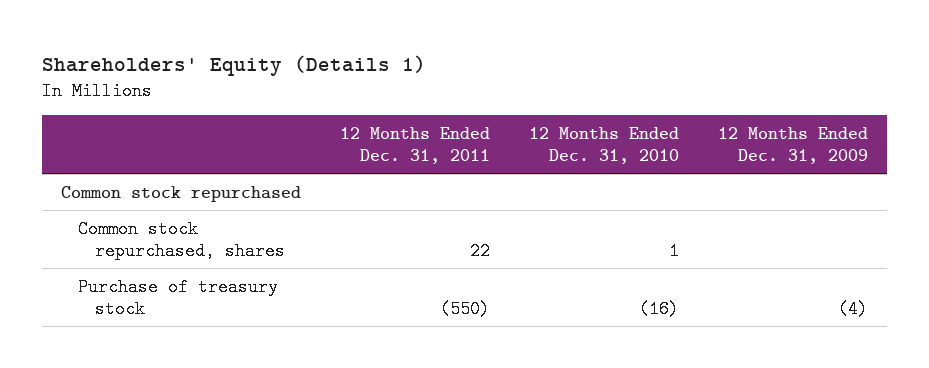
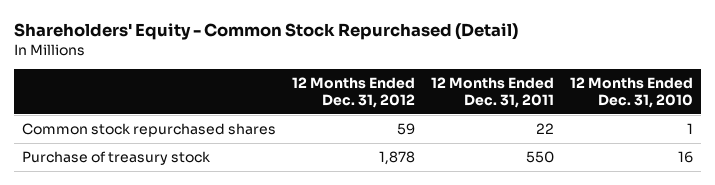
- Shareholders' Equity (Details 1)
+ Shareholders' Equity - Common Stock Repurchased (Detail)
- | 12 Months Ended Dec. 31, 2011 | 12 Months Ended Dec. 31, 2010 | 12 Months Ended Dec. 31, 2009
+ | 12 Months Ended Dec. 31, 2012 | 12 Months Ended Dec. 31, 2011 | 12 Months Ended Dec. 31, 2010
- Common stock repurchased
- Common stock repurchased, shares | 22 | 1 |
- Purchase of treasury stock | (550) | (16) | (4)
+ Common stock repurchased shares | 59 | 22 | 1
+ Purchase of treasury stock | 1,878 | 550 | 16

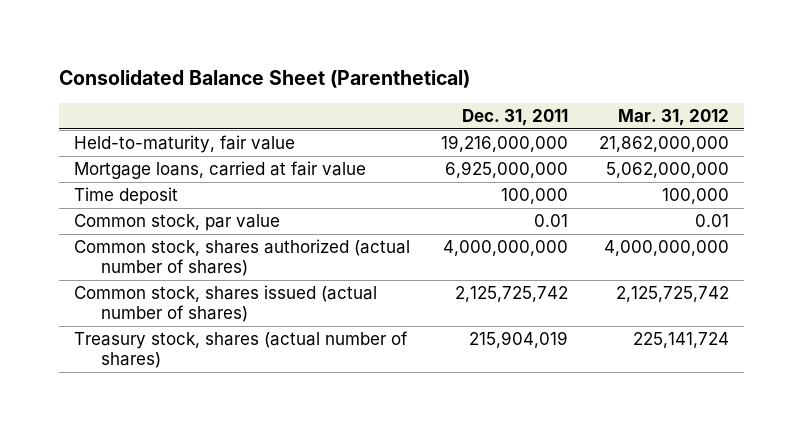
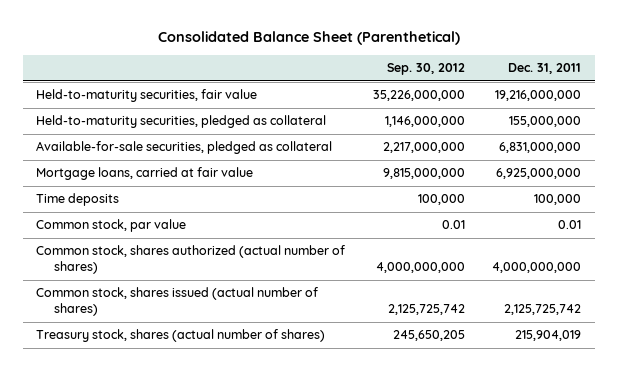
- | Dec. 31, 2011 | Mar. 31, 2012
+ | Sep. 30, 2012 | Dec. 31, 2011
- Held-to-maturity, fair value | 19,216,000,000 | 21,862,000,000
+ Held-to-maturity securities, fair value | 35,226,000,000 | 19,216,000,000
+ Held-to-maturity securities, pledged as collateral | 1,146,000,000 | 155,000,000
+ Available-for-sale securities, pledged as collateral | 2,217,000,000 | 6,831,000,000
- Time deposit | 100,000 | 100,000
+ Time deposits | 100,000 | 100,000

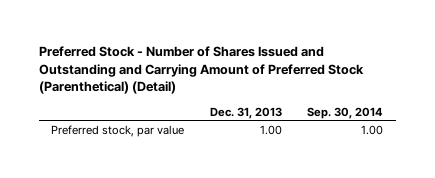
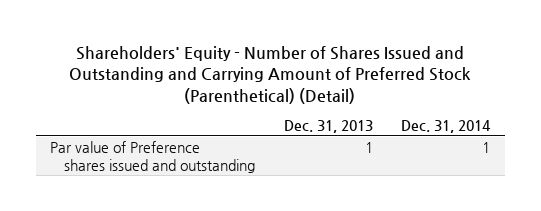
- Preferred Stock - Number of Shares Issued and Outstanding and Carrying Amount of Preferred Stock (Parenthetical) (Detail)
+ Shareholders' Equity - Number of Shares Issued and Outstanding and Carrying Amount of Preferred Stock (Parenthetical) (Detail)
- | Dec. 31, 2013 | Sep. 30, 2014
+ | Dec. 31, 2013 | Dec. 31, 2014
- Preferred stock, par value | 1.00 | 1.00
+ Par value of Preference shares issued and outstanding | 1 | 1

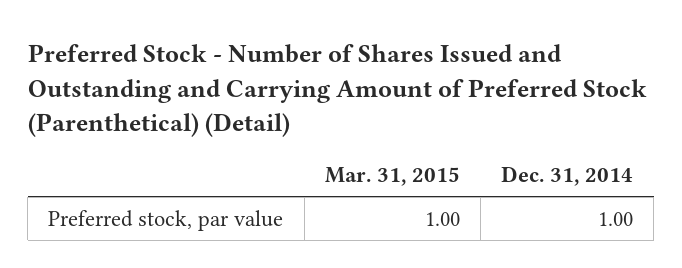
- Shareholders' Equity - Number of Shares Issued and Outstanding and Carrying Amount of Preferred Stock (Parenthetical) (Detail)
+ Preferred Stock - Number of Shares Issued and Outstanding and Carrying Amount of Preferred Stock (Parenthetical) (Detail)
- | Dec. 31, 2013 | Dec. 31, 2014
+ | Mar. 31, 2015 | Dec. 31, 2014
- Par value of Preference shares issued and outstanding | 1 | 1
+ Preferred stock, par value | 1.00 | 1.00

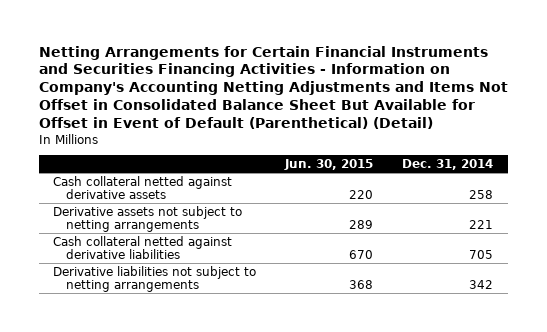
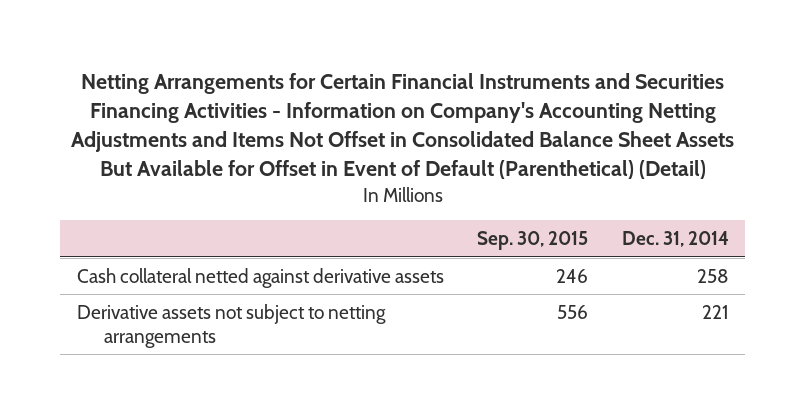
- Netting Arrangements for Certain Financial Instruments and Securities Financing Activities - Information on Company's Accounting Netting Adjustments and Items Not Offset in Consolidated Balance Sheet But Available for Offset in Event of Default (Parenthetical) (Detail)
+ Netting Arrangements for Certain Financial Instruments and Securities Financing Activities - Information on Company's Accounting Netting Adjustments and Items Not Offset in Consolidated Balance Sheet Assets But Available for Offset in Event of Default (Parenthetical) (Detail)
- | Jun. 30, 2015 | Dec. 31, 2014
+ | Sep. 30, 2015 | Dec. 31, 2014
- Cash collateral netted against derivative liabilities | 670 | 705
- Derivative liabilities not subject to netting arrangements | 368 | 342

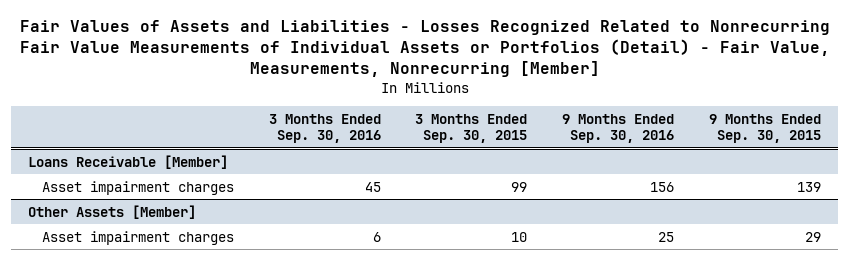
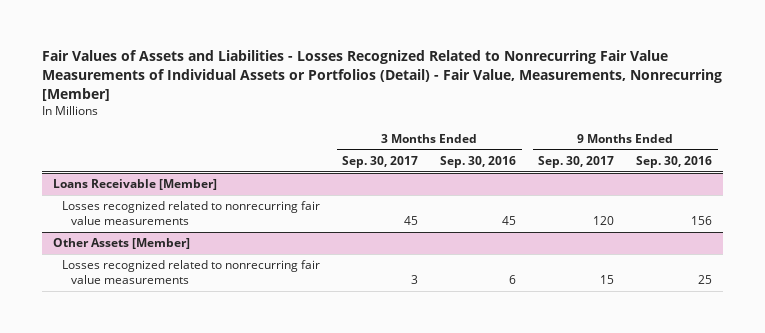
- | 3 Months Ended Sep. 30, 2016 | 3 Months Ended Sep. 30, 2015 | 9 Months Ended Sep. 30, 2016 | 9 Months Ended Sep. 30, 2015
+ | 3 Months Ended Sep. 30, 2017 | 3 Months Ended Sep. 30, 2016 | 9 Months Ended Sep. 30, 2017 | 9 Months Ended Sep. 30, 2016
@ Loans Receivable [Member]
- Asset impairment charges | 45 | 99 | 156 | 139
+ Losses recognized related to nonrecurring fair value measurements | 45 | 45 | 120 | 156
@ Other Assets [Member]
- Asset impairment charges | 6 | 10 | 25 | 29
+ Losses recognized related to nonrecurring fair value measurements | 3 | 6 | 15 | 25

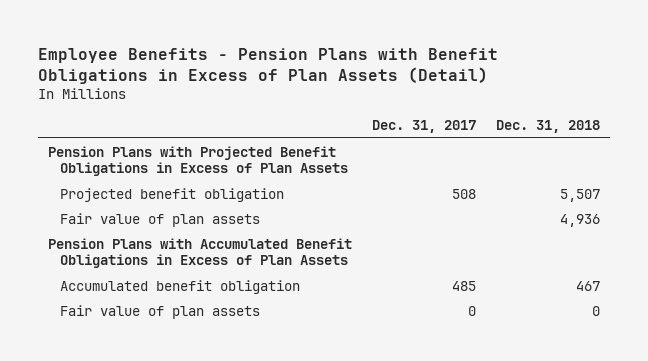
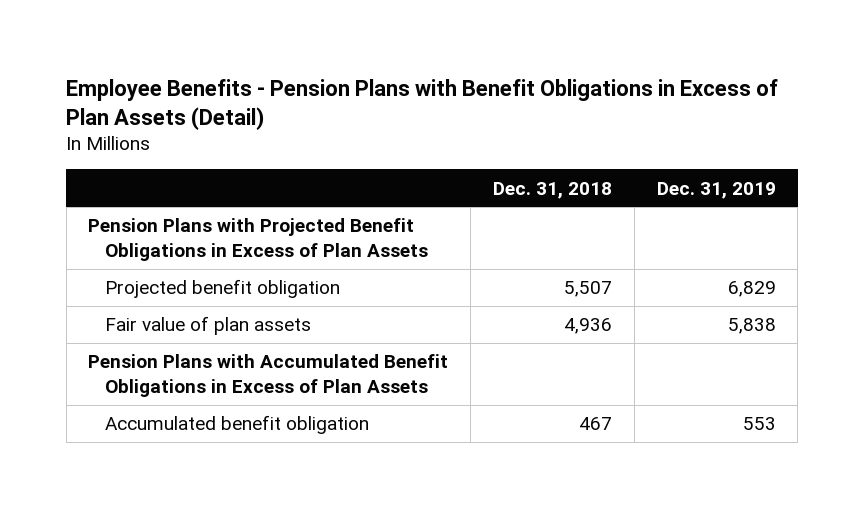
- | Dec. 31, 2017 | Dec. 31, 2018
+ | Dec. 31, 2018 | Dec. 31, 2019
- Fair value of plan assets | 0 | 0

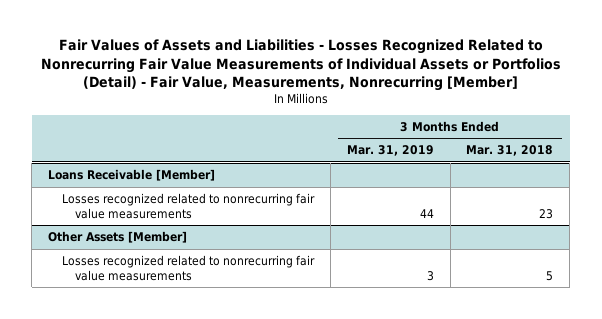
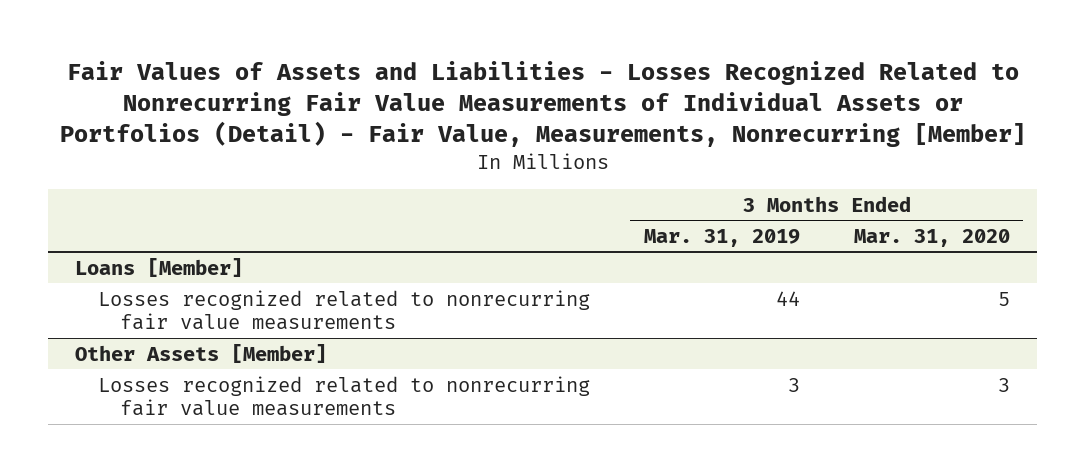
- | 3 Months Ended Mar. 31, 2019 | 3 Months Ended Mar. 31, 2018
+ | 3 Months Ended Mar. 31, 2019 | 3 Months Ended Mar. 31, 2020
- Loans Receivable [Member]
+ Loans [Member]

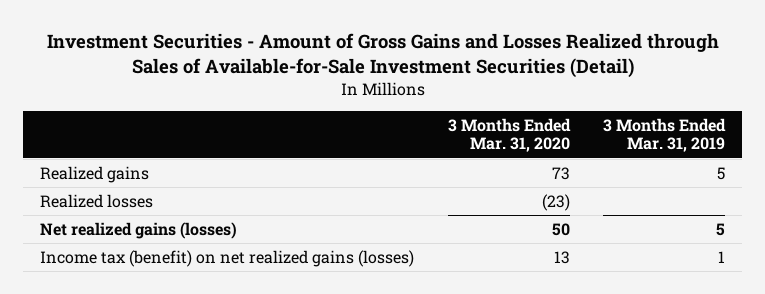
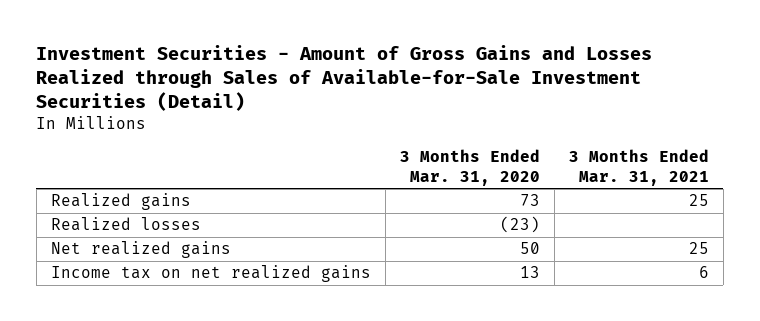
- | 3 Months Ended Mar. 31, 2020 | 3 Months Ended Mar. 31, 2019
+ | 3 Months Ended Mar. 31, 2020 | 3 Months Ended Mar. 31, 2021
- Net realized gains (losses) | 50 | 5
- Income tax (benefit) on net realized gains (losses) | 13 | 1
+ Net realized gains | 50 | 25
+ Income tax on net realized gains | 13 | 6

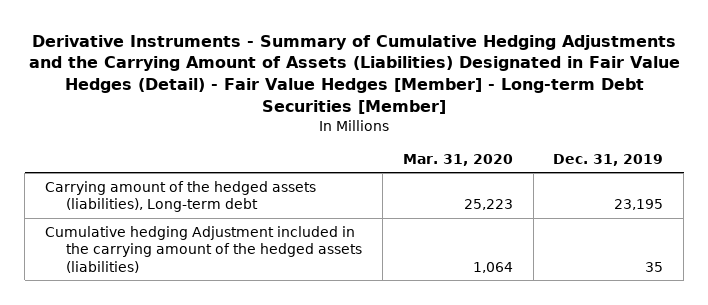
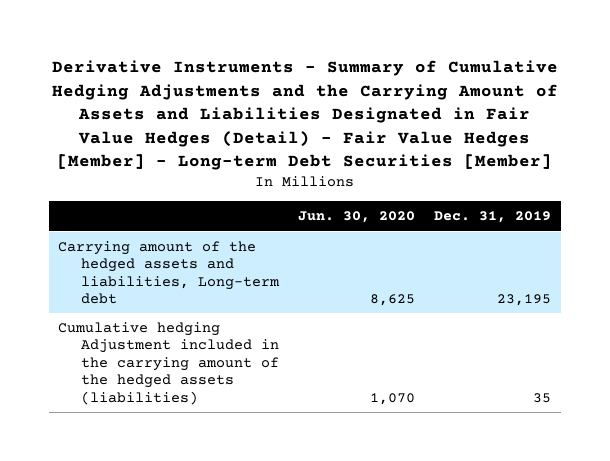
- Derivative Instruments - Summary of Cumulative Hedging Adjustments and the Carrying Amount of Assets (Liabilities) Designated in Fair Value Hedges (Detail) - Fair Value Hedges [Member] - Long-term Debt Securities [Member]
+ Derivative Instruments - Summary of Cumulative Hedging Adjustments and the Carrying Amount of Assets and Liabilities Designated in Fair Value Hedges (Detail) - Fair Value Hedges [Member] - Long-term Debt Securities [Member]
- | Mar. 31, 2020 | Dec. 31, 2019
+ | Jun. 30, 2020 | Dec. 31, 2019
- Carrying amount of the hedged assets (liabilities), Long-term debt | 25,223 | 23,195
+ Carrying amount of the hedged assets and liabilities, Long-term debt | 8,625 | 23,195

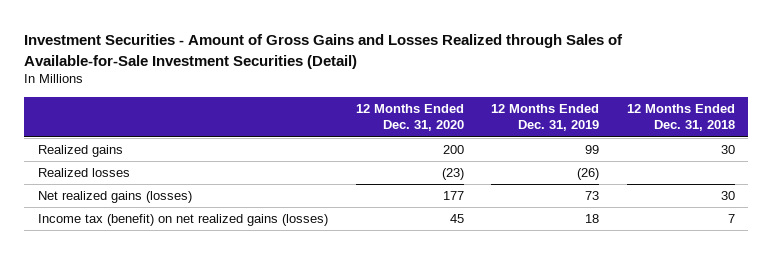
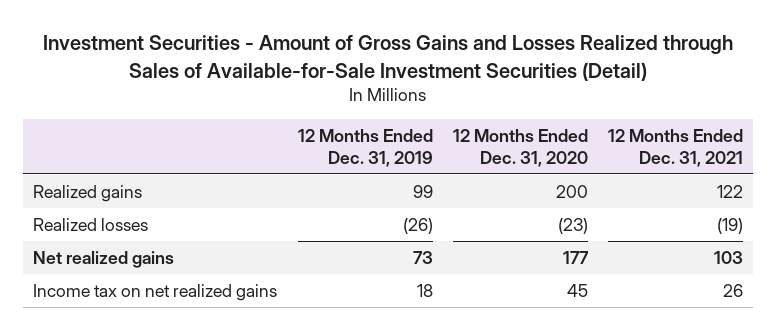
- | 12 Months Ended Dec. 31, 2020 | 12 Months Ended Dec. 31, 2019 | 12 Months Ended Dec. 31, 2018
+ | 12 Months Ended Dec. 31, 2019 | 12 Months Ended Dec. 31, 2020 | 12 Months Ended Dec. 31, 2021
- Net realized gains (losses) | 177 | 73 | 30
- Income tax (benefit) on net realized gains (losses) | 45 | 18 | 7
+ Net realized gains | 73 | 177 | 103
+ Income tax on net realized gains | 18 | 45 | 26

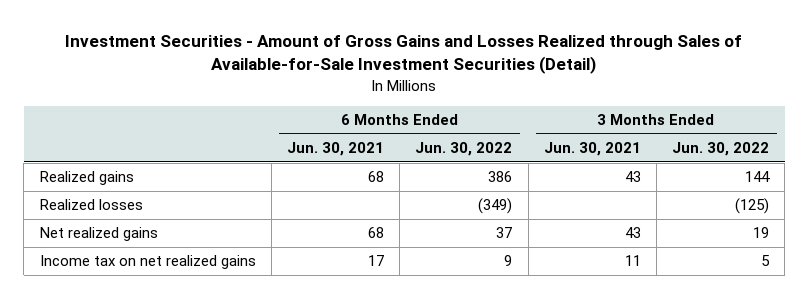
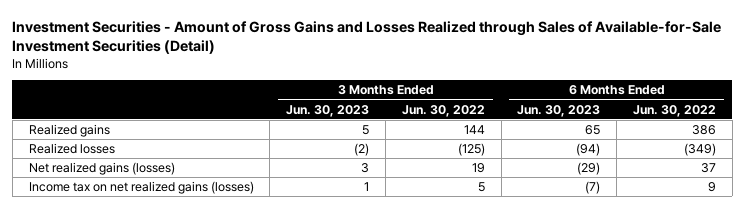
- | 6 Months Ended Jun. 30, 2021 | 6 Months Ended Jun. 30, 2022 | 3 Months Ended Jun. 30, 2021 | 3 Months Ended Jun. 30, 2022
+ | 3 Months Ended Jun. 30, 2023 | 3 Months Ended Jun. 30, 2022 | 6 Months Ended Jun. 30, 2023 | 6 Months Ended Jun. 30, 2022
- Net realized gains | 68 | 37 | 43 | 19
- Income tax on net realized gains | 17 | 9 | 11 | 5
+ Net realized gains (losses) | 3 | 19 | (29) | 37
+ Income tax on net realized gains (losses) | 1 | 5 | (7) | 9

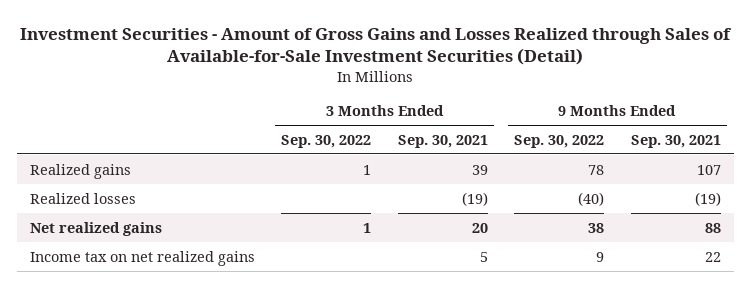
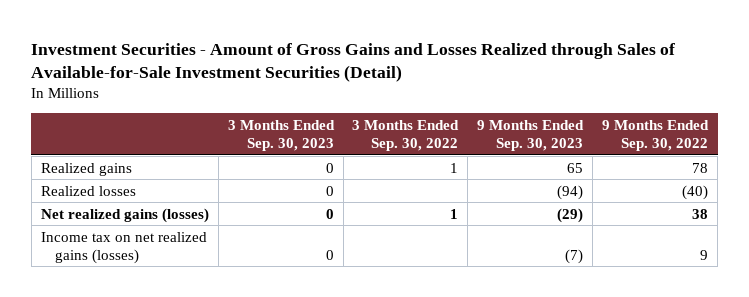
- | 3 Months Ended Sep. 30, 2022 | 3 Months Ended Sep. 30, 2021 | 9 Months Ended Sep. 30, 2022 | 9 Months Ended Sep. 30, 2021
+ | 3 Months Ended Sep. 30, 2023 | 3 Months Ended Sep. 30, 2022 | 9 Months Ended Sep. 30, 2023 | 9 Months Ended Sep. 30, 2022
- Net realized gains | 1 | 20 | 38 | 88
- Income tax on net realized gains | | 5 | 9 | 22
+ Net realized gains (losses) | 0 | 1 | (29) | 38
+ Income tax on net realized gains (losses) | 0 | | (7) | 9

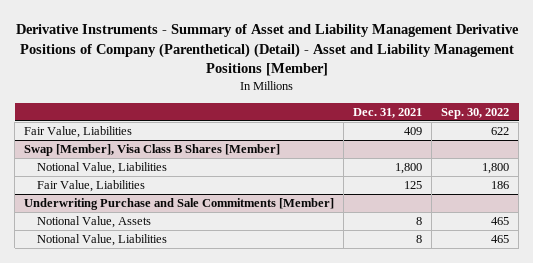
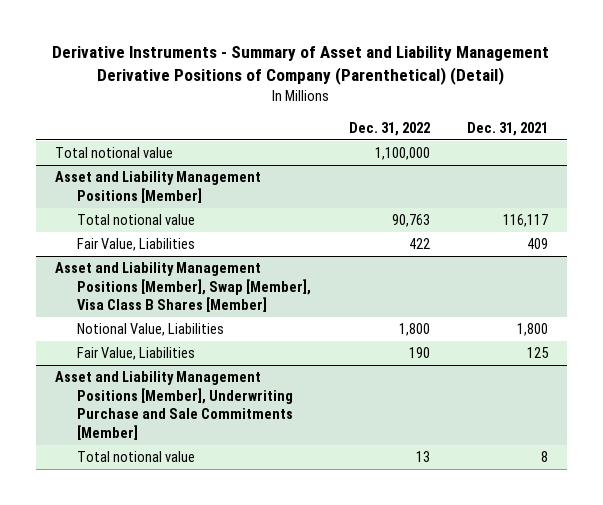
- Derivative Instruments - Summary of Asset and Liability Management Derivative Positions of Company (Parenthetical) (Detail) - Asset and Liability Management Positions [Member]
+ Derivative Instruments - Summary of Asset and Liability Management Derivative Positions of Company (Parenthetical) (Detail)
- | Dec. 31, 2021 | Sep. 30, 2022
+ | Dec. 31, 2022 | Dec. 31, 2021
+ Total notional value | 1,100,000 |
+ Asset and Liability Management Positions [Member]
+ Total notional value | 90,763 | 116,117
- Swap [Member], Visa Class B Shares [Member]
+ Asset and Liability Management Positions [Member], Swap [Member], Visa Class B Shares [Member]
- Underwriting Purchase and Sale Commitments [Member]
- Notional Value, Assets | 8 | 465
- Notional Value, Liabilities | 8 | 465
+ Asset and Liability Management Positions [Member], Underwriting Purchase and Sale Commitments [Member]
+ Total notional value | 13 | 8

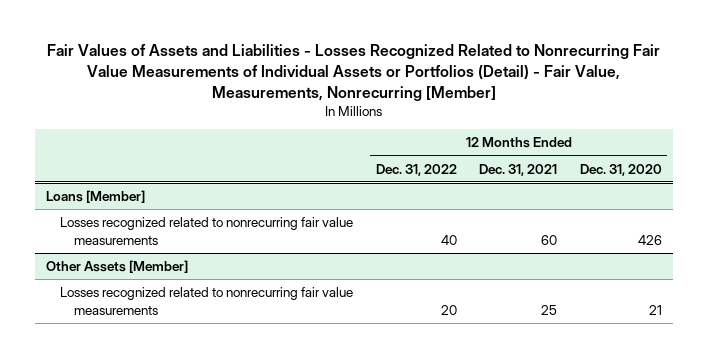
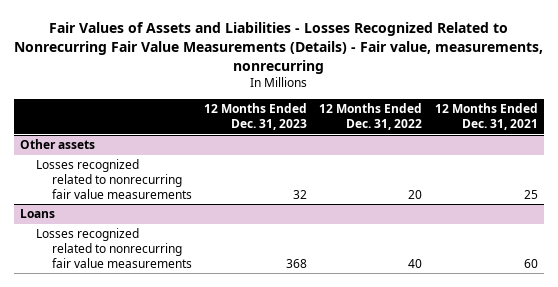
- Fair Values of Assets and Liabilities - Losses Recognized Related to Nonrecurring Fair Value Measurements of Individual Assets or Portfolios (Detail) - Fair Value, Measurements, Nonrecurring [Member]
+ Fair Values of Assets and Liabilities - Losses Recognized Related to Nonrecurring Fair Value Measurements (Details) - Fair value, measurements, nonrecurring
- | 12 Months Ended Dec. 31, 2022 | 12 Months Ended Dec. 31, 2021 | 12 Months Ended Dec. 31, 2020
+ | 12 Months Ended Dec. 31, 2023 | 12 Months Ended Dec. 31, 2022 | 12 Months Ended Dec. 31, 2021
- Loans [Member]
- Losses recognized related to nonrecurring fair value measurements | 40 | 60 | 426
- Other Assets [Member]
+ Other assets
+ Loans
+ Losses recognized related to nonrecurring fair value measurements | 368 | 40 | 60

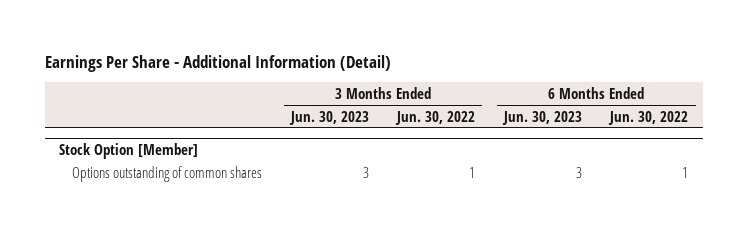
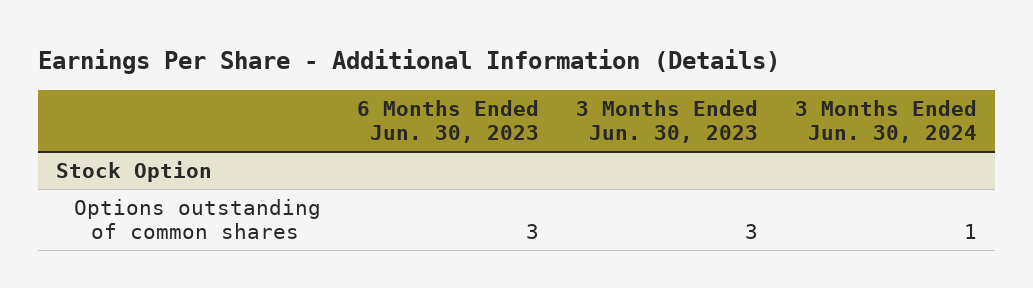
- Earnings Per Share - Additional Information (Detail)
+ Earnings Per Share - Additional Information (Details)
- | 3 Months Ended Jun. 30, 2023 | 3 Months Ended Jun. 30, 2022 | 6 Months Ended Jun. 30, 2023 | 6 Months Ended Jun. 30, 2022
+ | 6 Months Ended Jun. 30, 2023 | 3 Months Ended Jun. 30, 2023 | 3 Months Ended Jun. 30, 2024
- Stock Option [Member]
+ Stock Option

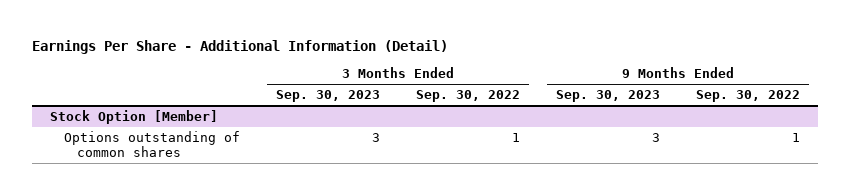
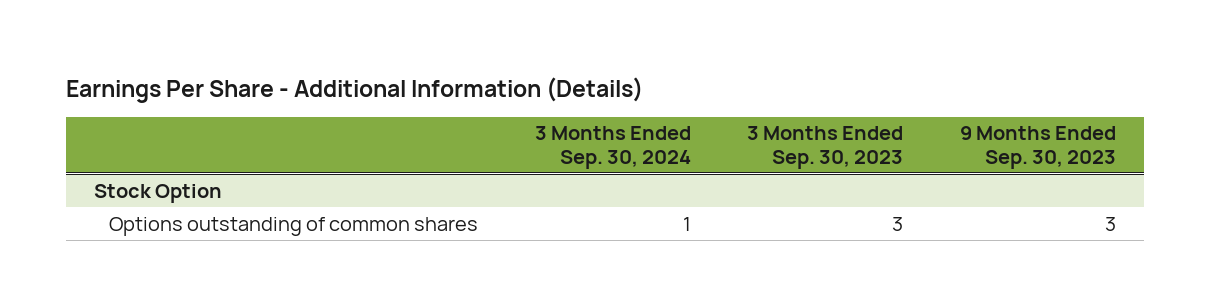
- Earnings Per Share - Additional Information (Detail)
+ Earnings Per Share - Additional Information (Details)
- | 3 Months Ended Sep. 30, 2023 | 3 Months Ended Sep. 30, 2022 | 9 Months Ended Sep. 30, 2023 | 9 Months Ended Sep. 30, 2022
+ | 3 Months Ended Sep. 30, 2024 | 3 Months Ended Sep. 30, 2023 | 9 Months Ended Sep. 30, 2023
- Stock Option [Member]
+ Stock Option

